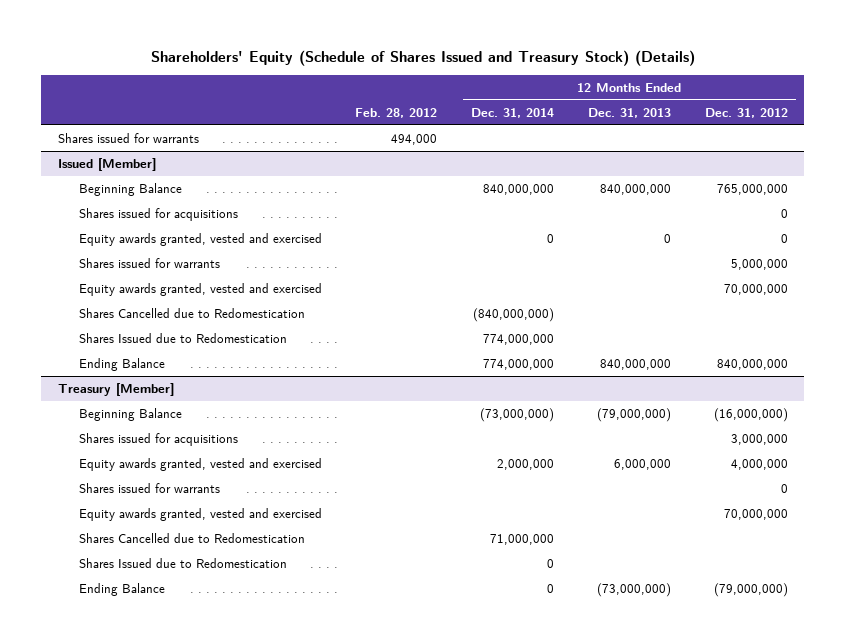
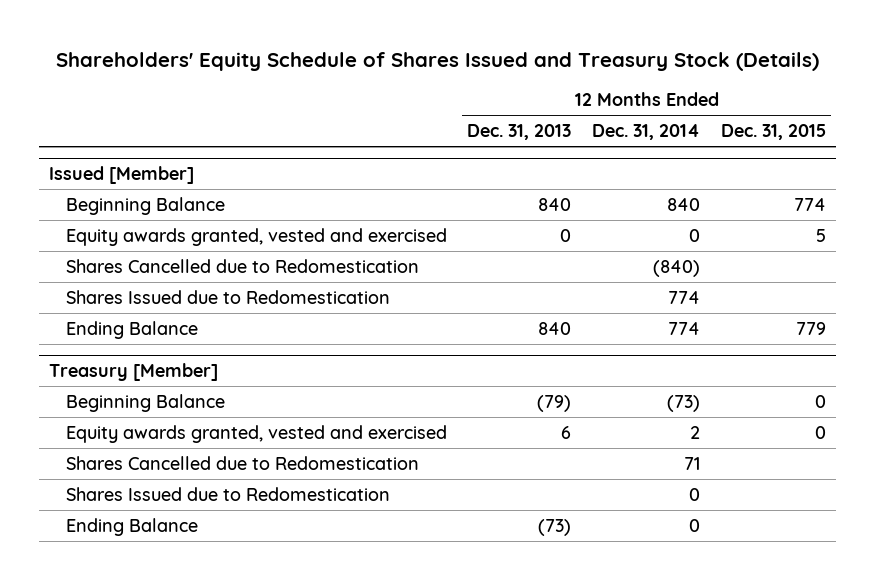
- Shareholders' Equity (Schedule of Shares Issued and Treasury Stock) (Details)
+ Shareholders' Equity Schedule of Shares Issued and Treasury Stock (Details)
- | Feb. 28, 2012 | 12 Months Ended Dec. 31, 2014 | 12 Months Ended Dec. 31, 2013 | 12 Months Ended Dec. 31, 2012
+ | 12 Months Ended Dec. 31, 2013 | 12 Months Ended Dec. 31, 2014 | 12 Months Ended Dec. 31, 2015
- Shares issued for warrants | 494,000 | | |
@ Issued [Member]
- Beginning Balance | | 840,000,000 | 840,000,000 | 765,000,000
- Shares issued for acquisitions | | | | 0
+ Beginning Balance | 840 | 840 | 774
- Shares issued for warrants | | | | 5,000,000
- Equity awards granted, vested and exercised | | | | 70,000,000
- Shares Cancelled due to Redomestication | | (840,000,000) | |
- Shares Issued due to Redomestication | | 774,000,000 | |
- Ending Balance | | 774,000,000 | 840,000,000 | 840,000,000
+ Shares Cancelled due to Redomestication | | (840) |
+ Shares Issued due to Redomestication | | 774 |
+ Ending Balance | 840 | 774 | 779
@ Treasury [Member]
- Beginning Balance | | (73,000,000) | (79,000,000) | (16,000,000)
- Shares issued for acquisitions | | | | 3,000,000
- Equity awards granted, vested and exercised | | 2,000,000 | 6,000,000 | 4,000,000
- Shares issued for warrants | | | | 0
- Equity awards granted, vested and exercised | | | | 70,000,000
- Shares Cancelled due to Redomestication | | 71,000,000 | |
+ Beginning Balance | (79) | (73) | 0
+ Equity awards granted, vested and exercised | 6 | 2 | 0
+ Shares Cancelled due to Redomestication | | 71 |
- Ending Balance | | 0 | (73,000,000) | (79,000,000)
+ Ending Balance | (73) | 0 |

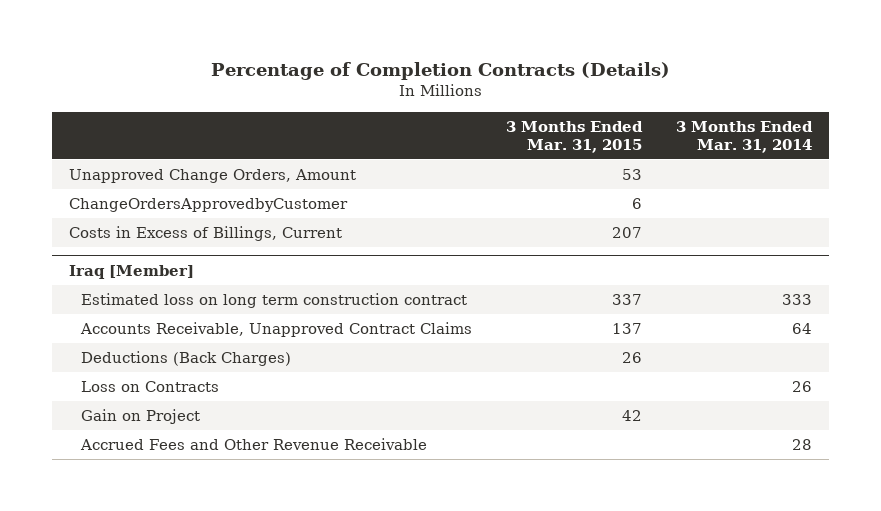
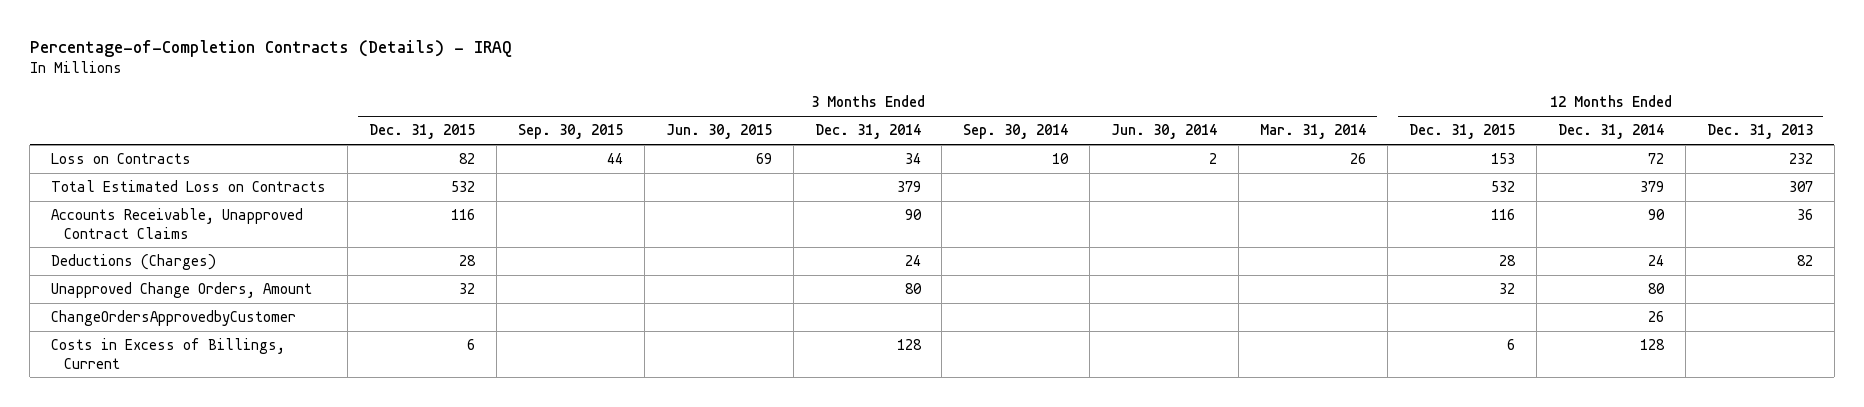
- Percentage of Completion Contracts (Details)
+ Percentage-of-Completion Contracts (Details) - IRAQ
- | 3 Months Ended Mar. 31, 2015 | 3 Months Ended Mar. 31, 2014
+ | 3 Months Ended Dec. 31, 2015 | 3 Months Ended Sep. 30, 2015 | 3 Months Ended Jun. 30, 2015 | 3 Months Ended Dec. 31, 2014 | 3 Months Ended Sep. 30, 2014 | 3 Months Ended Jun. 30, 2014 | 3 Months Ended Mar. 31, 2014 | 12 Months Ended Dec. 31, 2015 | 12 Months Ended Dec. 31, 2014 | 12 Months Ended Dec. 31, 2013
+ Loss on Contracts | 82 | 44 | 69 | 34 | 10 | 2 | 26 | 153 | 72 | 232
+ Total Estimated Loss on Contracts | 532 | | | 379 | | | | 532 | 379 | 307
+ Accounts Receivable, Unapproved Contract Claims | 116 | | | 90 | | | | 116 | 90 | 36
+ Deductions (Charges) | 28 | | | 24 | | | | 28 | 24 | 82
- Iraq [Member]
- Estimated loss on long term construction contract | 337 | 333
- Accounts Receivable, Unapproved Contract Claims | 137 | 64
- Deductions (Back Charges) | 26 |
- Loss on Contracts | | 26
- Gain on Project | 42 |
- Accrued Fees and Other Revenue Receivable | | 28

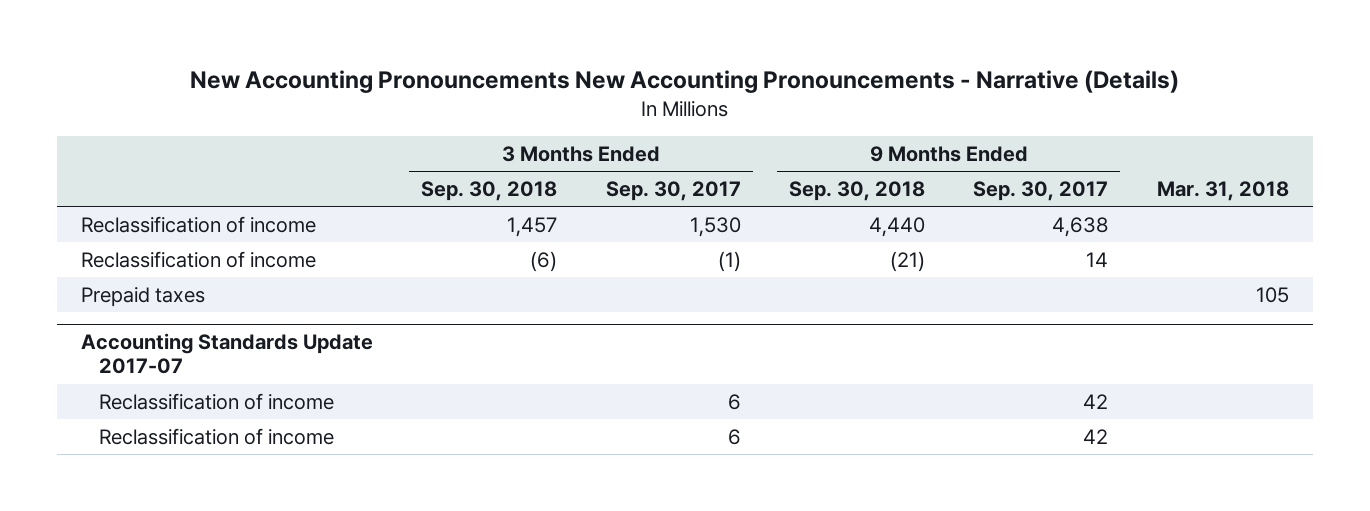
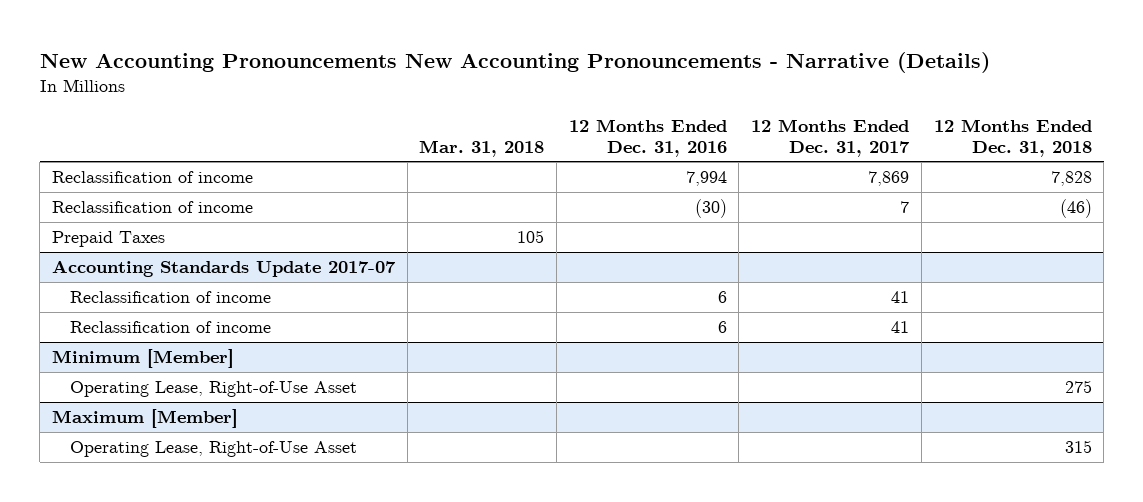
- | 3 Months Ended Sep. 30, 2018 | 3 Months Ended Sep. 30, 2017 | 9 Months Ended Sep. 30, 2018 | 9 Months Ended Sep. 30, 2017 | Mar. 31, 2018
+ | Mar. 31, 2018 | 12 Months Ended Dec. 31, 2016 | 12 Months Ended Dec. 31, 2017 | 12 Months Ended Dec. 31, 2018
- Prepaid taxes | | | | | 105
+ Prepaid Taxes | 105 | | |
+ Minimum [Member]
+ Operating Lease, Right-of-Use Asset | | | | 275
+ Maximum [Member]
+ Operating Lease, Right-of-Use Asset | | | | 315

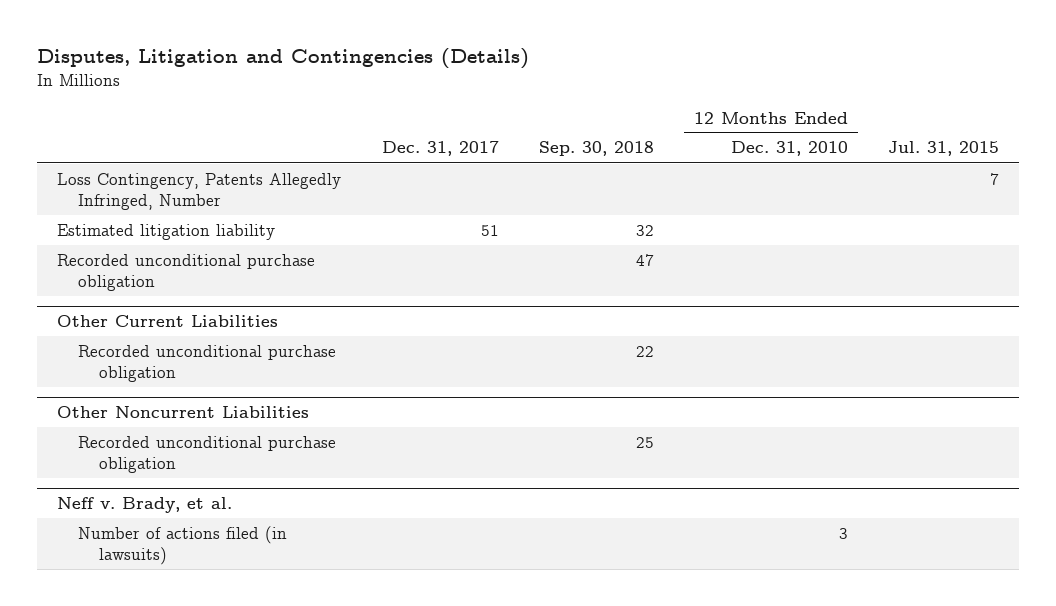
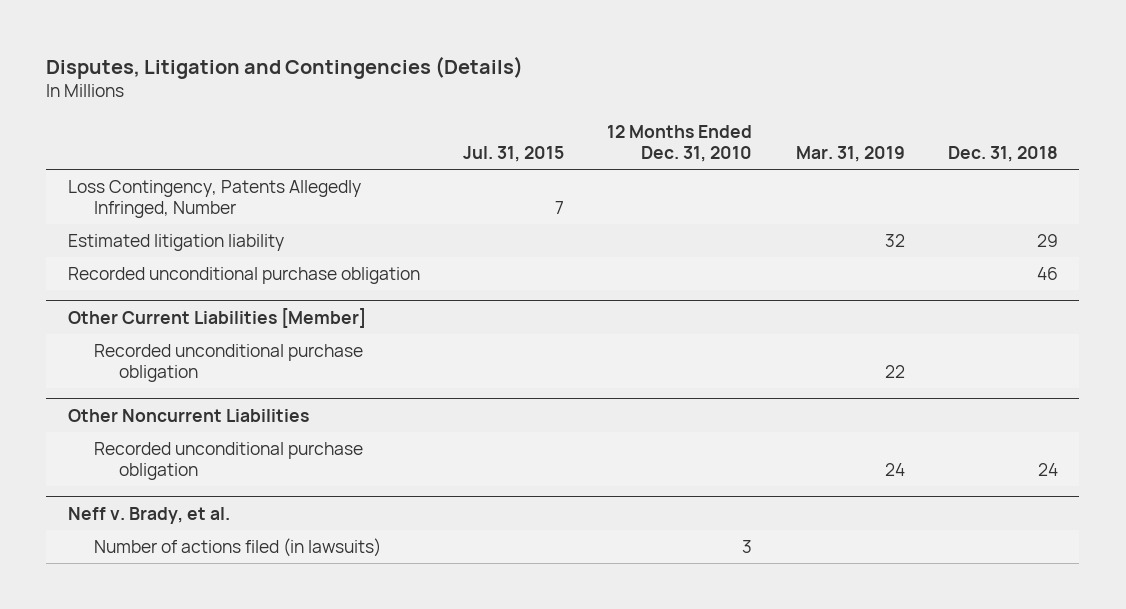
- | Dec. 31, 2017 | Sep. 30, 2018 | 12 Months Ended Dec. 31, 2010 | Jul. 31, 2015
+ | Jul. 31, 2015 | 12 Months Ended Dec. 31, 2010 | Mar. 31, 2019 | Dec. 31, 2018
- Other Current Liabilities
+ Other Current Liabilities [Member]

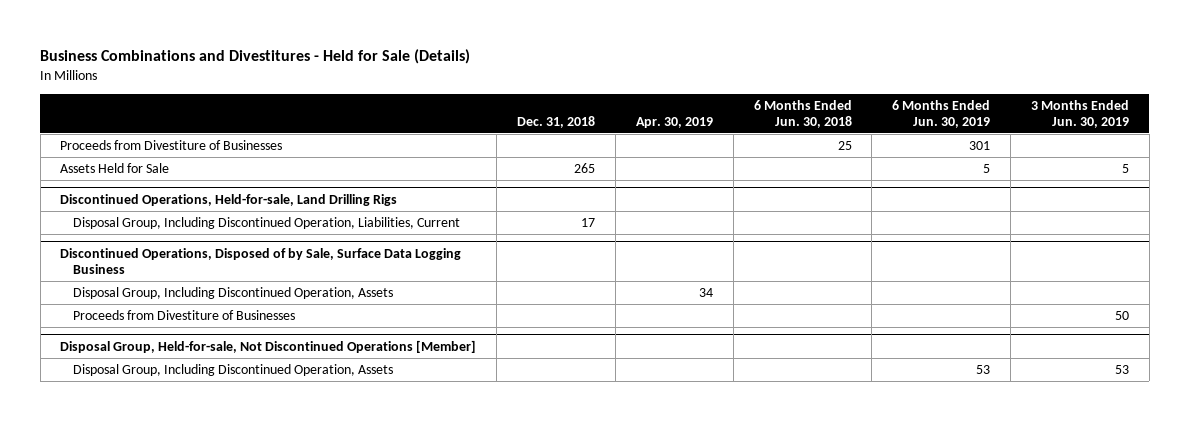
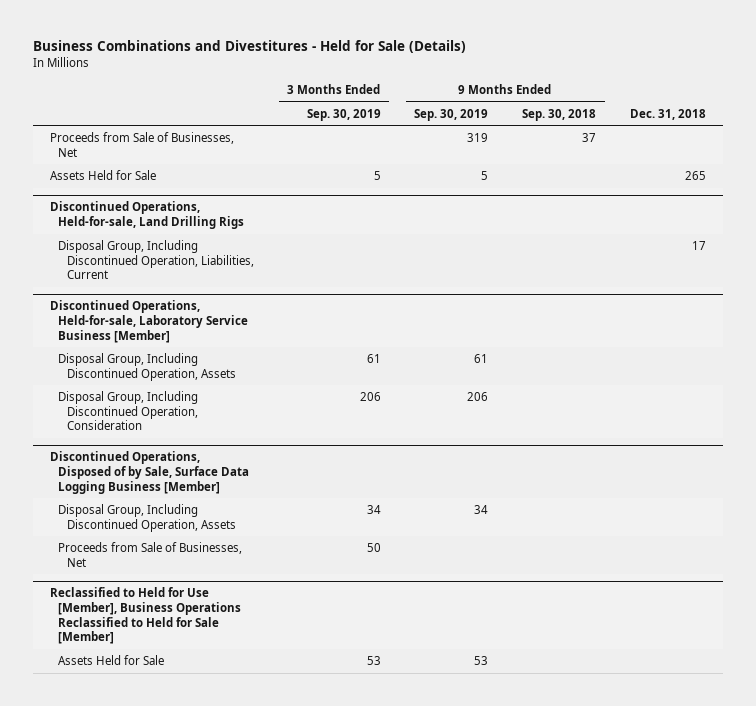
- | Dec. 31, 2018 | Apr. 30, 2019 | 6 Months Ended Jun. 30, 2018 | 6 Months Ended Jun. 30, 2019 | 3 Months Ended Jun. 30, 2019
+ | 3 Months Ended Sep. 30, 2019 | 9 Months Ended Sep. 30, 2019 | 9 Months Ended Sep. 30, 2018 | Dec. 31, 2018
- Proceeds from Divestiture of Businesses | | | 25 | 301 |
+ Proceeds from Sale of Businesses, Net | | 319 | 37 |
- Discontinued Operations, Disposed of by Sale, Surface Data Logging Business
+ Discontinued Operations, Held-for-sale, Laboratory Service Business [Member]
+ Disposal Group, Including Discontinued Operation, Assets | 61 | 61 | |
+ Disposal Group, Including Discontinued Operation, Consideration | 206 | 206 | |
+ Discontinued Operations, Disposed of by Sale, Surface Data Logging Business [Member]
- Proceeds from Divestiture of Businesses | | | | | 50
- Disposal Group, Held-for-sale, Not Discontinued Operations [Member]
- Disposal Group, Including Discontinued Operation, Assets | | | | 53 | 53
+ Proceeds from Sale of Businesses, Net | 50 | | |
+ Reclassified to Held for Use [Member], Business Operations Reclassified to Held for Sale [Member]
+ Assets Held for Sale | 53 | 53 | |

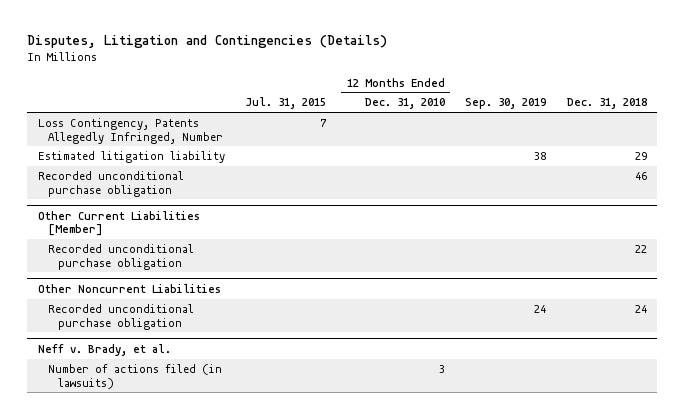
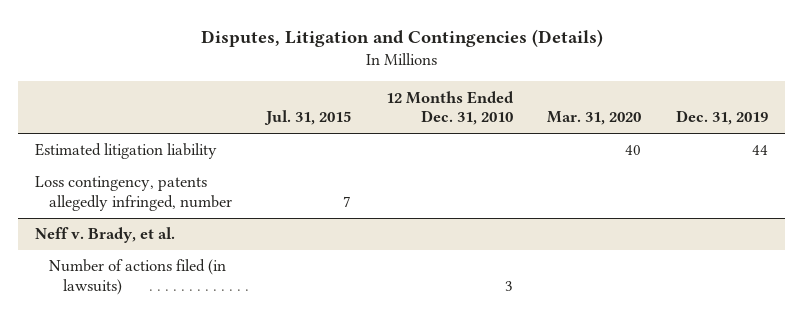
- | Jul. 31, 2015 | 12 Months Ended Dec. 31, 2010 | Sep. 30, 2019 | Dec. 31, 2018
+ | Jul. 31, 2015 | 12 Months Ended Dec. 31, 2010 | Mar. 31, 2020 | Dec. 31, 2019
- Loss Contingency, Patents Allegedly Infringed, Number | 7 | | |
- Recorded unconditional purchase obligation | | | | 46
- Other Current Liabilities [Member]
- Recorded unconditional purchase obligation | | | | 22
- Other Noncurrent Liabilities
- Recorded unconditional purchase obligation | | | 24 | 24
+ Loss contingency, patents allegedly infringed, number | 7 | | |

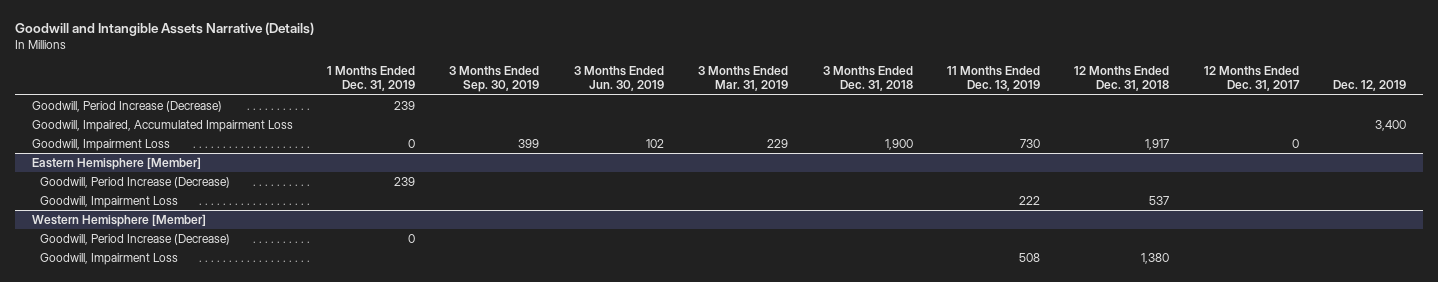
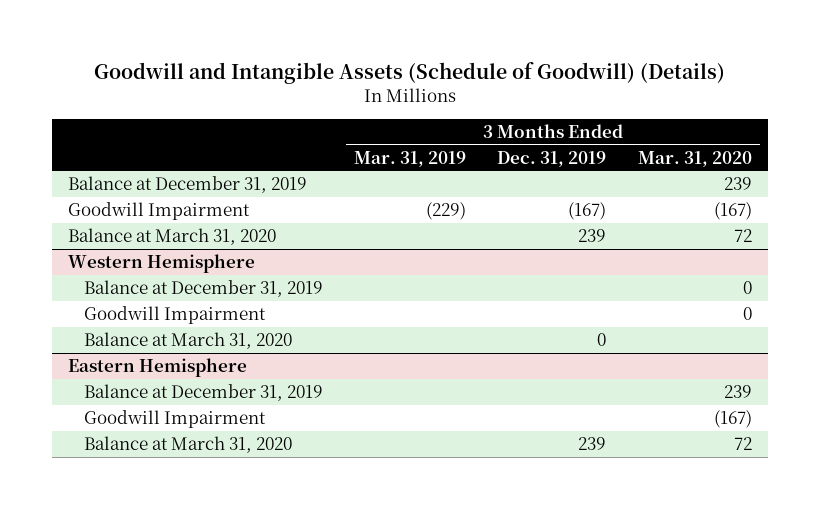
- Goodwill and Intangible Assets Narrative (Details)
+ Goodwill and Intangible Assets (Schedule of Goodwill) (Details)
- | 1 Months Ended Dec. 31, 2019 | 3 Months Ended Sep. 30, 2019 | 3 Months Ended Jun. 30, 2019 | 3 Months Ended Mar. 31, 2019 | 3 Months Ended Dec. 31, 2018 | 11 Months Ended Dec. 13, 2019 | 12 Months Ended Dec. 31, 2018 | 12 Months Ended Dec. 31, 2017 | Dec. 12, 2019
+ | 3 Months Ended Mar. 31, 2019 | 3 Months Ended Dec. 31, 2019 | 3 Months Ended Mar. 31, 2020
- Goodwill, Period Increase (Decrease) | 239 | | | | | | | |
- Goodwill, Impaired, Accumulated Impairment Loss | | | | | | | | | 3,400
- Goodwill, Impairment Loss | 0 | 399 | 102 | 229 | 1,900 | 730 | 1,917 | 0 |
- Eastern Hemisphere [Member]
- Goodwill, Period Increase (Decrease) | 239 | | | | | | | |
- Goodwill, Impairment Loss | | | | | | 222 | 537 | |
- Western Hemisphere [Member]
- Goodwill, Period Increase (Decrease) | 0 | | | | | | | |
- Goodwill, Impairment Loss | | | | | | 508 | 1,380 | |
+ Balance at December 31, 2019 | | | 239
+ Goodwill Impairment | (229) | (167) | (167)
+ Balance at March 31, 2020 | | 239 | 72
+ Western Hemisphere
+ Balance at December 31, 2019 | | | 0
+ Goodwill Impairment | | | 0
+ Balance at March 31, 2020 | | 0 |
+ Eastern Hemisphere
+ Balance at December 31, 2019 | | | 239
+ Goodwill Impairment | | | (167)
+ Balance at March 31, 2020 | | 239 | 72

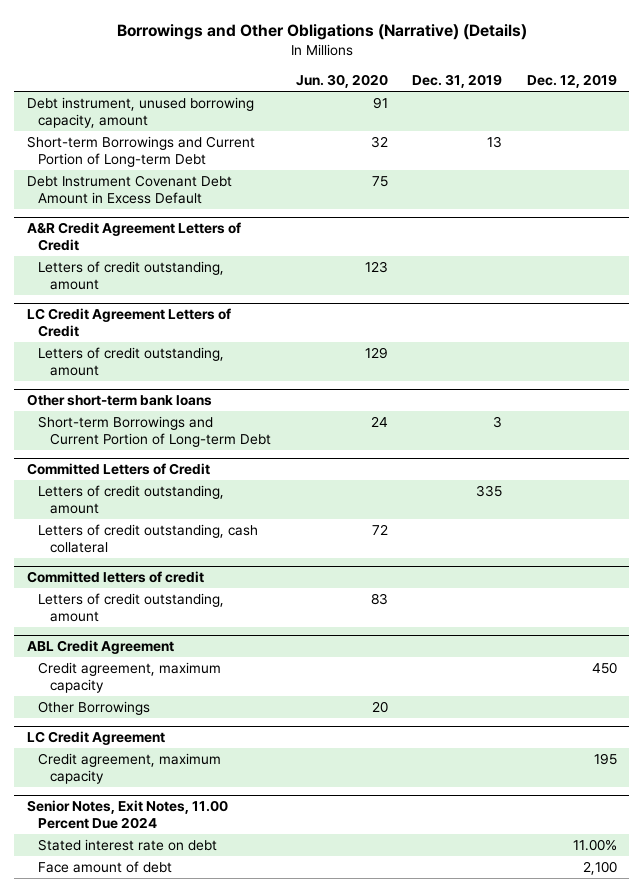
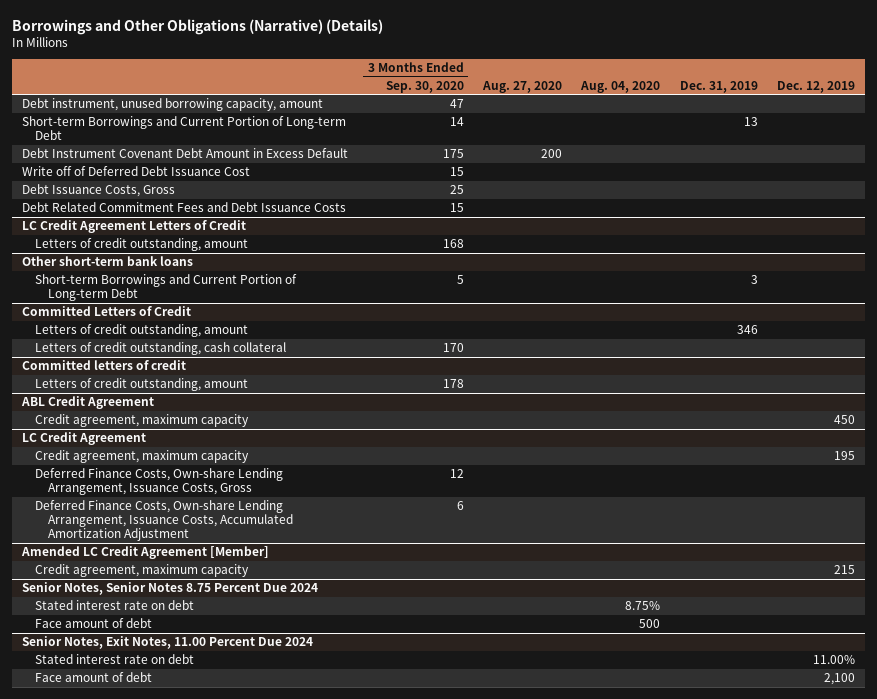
- | Jun. 30, 2020 | Dec. 31, 2019 | Dec. 12, 2019
+ | 3 Months Ended Sep. 30, 2020 | Aug. 27, 2020 | Aug. 04, 2020 | Dec. 31, 2019 | Dec. 12, 2019
- A&R Credit Agreement Letters of Credit
- Letters of credit outstanding, amount | 123 | |
+ Write off of Deferred Debt Issuance Cost | 15 | | | |
+ Debt Issuance Costs, Gross | 25 | | | |
+ Debt Related Commitment Fees and Debt Issuance Costs | 15 | | | |
@ Committed Letters of Credit
- Letters of credit outstanding, amount | | 335 |
+ Letters of credit outstanding, amount | | | | 346 |
@ ABL Credit Agreement
- Other Borrowings | 20 | |
@ LC Credit Agreement
+ Deferred Finance Costs, Own-share Lending Arrangement, Issuance Costs, Gross | 12 | | | |
+ Deferred Finance Costs, Own-share Lending Arrangement, Issuance Costs, Accumulated Amortization Adjustment | 6 | | | |
+ Amended LC Credit Agreement [Member]
+ Credit agreement, maximum capacity | | | | | 215
+ Senior Notes, Senior Notes 8.75 Percent Due 2024
+ Stated interest rate on debt | | | 8.75% | |
+ Face amount of debt | | | 500 | |

